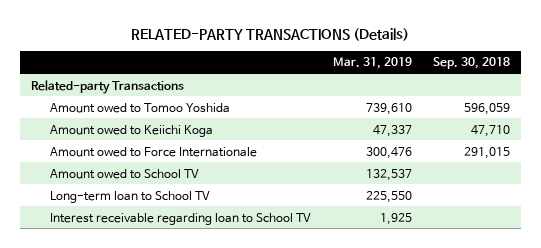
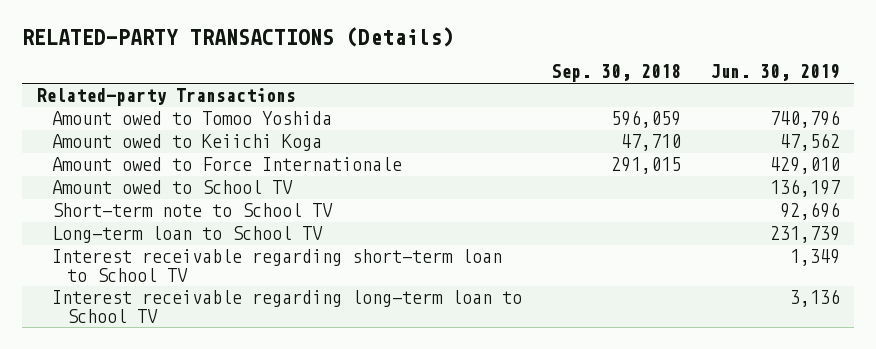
- | Mar. 31, 2019 | Sep. 30, 2018
+ | Sep. 30, 2018 | Jun. 30, 2019
+ Short-term note to School TV | | 92,696
- Interest receivable regarding loan to School TV | 1,925 |
+ Interest receivable regarding short-term loan to School TV | | 1,349
+ Interest receivable regarding long-term loan to School TV | | 3,136

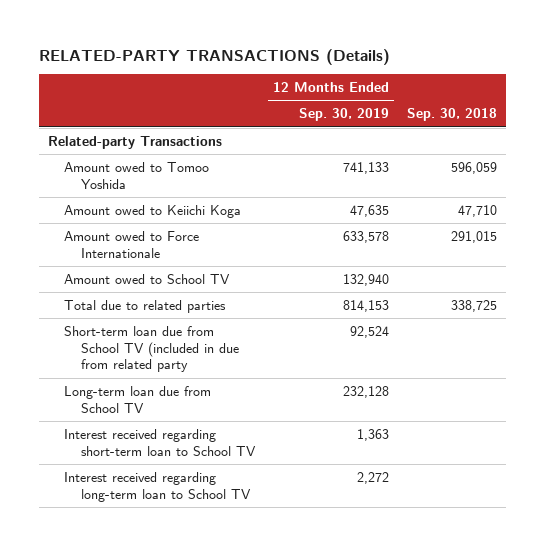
- | Sep. 30, 2018 | Jun. 30, 2019
+ | 12 Months Ended Sep. 30, 2019 | Sep. 30, 2018
- Short-term note to School TV | | 92,696
- Long-term loan to School TV | | 231,739
- Interest receivable regarding short-term loan to School TV | | 1,349
- Interest receivable regarding long-term loan to School TV | | 3,136
+ Total due to related parties | 814,153 | 338,725
+ Short-term loan due from School TV (included in due from related party | 92,524 |
+ Long-term loan due from School TV | 232,128 |
+ Interest received regarding short-term loan to School TV | 1,363 |
+ Interest received regarding long-term loan to School TV | 2,272 |

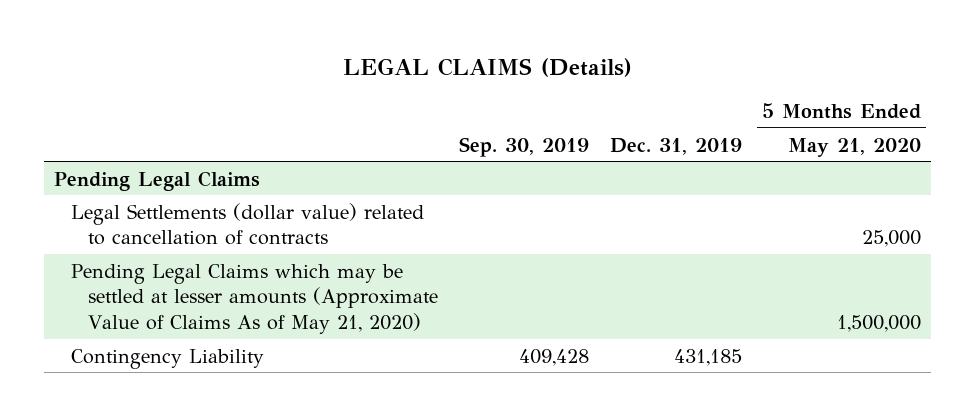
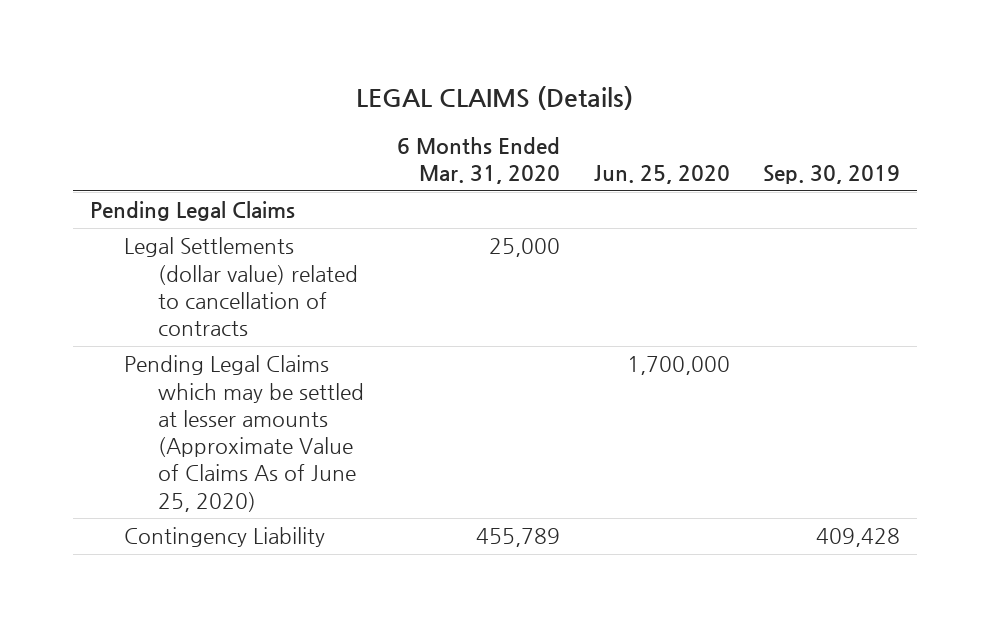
- | Sep. 30, 2019 | Dec. 31, 2019 | 5 Months Ended May 21, 2020
+ | 6 Months Ended Mar. 31, 2020 | Jun. 25, 2020 | Sep. 30, 2019
- Pending Legal Claims which may be settled at lesser amounts (Approximate Value of Claims As of May 21, 2020) | | | 1,500,000
+ Pending Legal Claims which may be settled at lesser amounts (Approximate Value of Claims As of June 25, 2020) | | 1,700,000 |

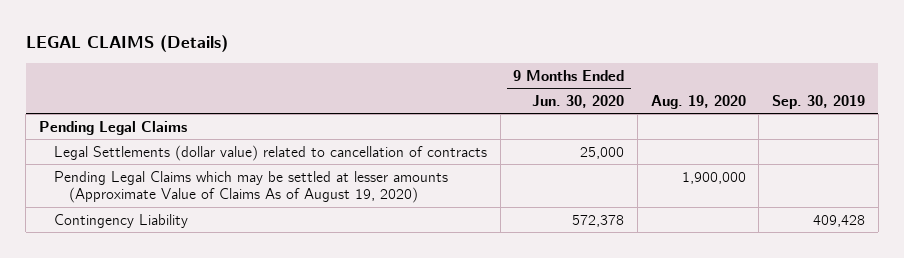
- | 6 Months Ended Mar. 31, 2020 | Jun. 25, 2020 | Sep. 30, 2019
+ | 9 Months Ended Jun. 30, 2020 | Aug. 19, 2020 | Sep. 30, 2019
- Pending Legal Claims which may be settled at lesser amounts (Approximate Value of Claims As of June 25, 2020) | | 1,700,000 |
+ Pending Legal Claims which may be settled at lesser amounts (Approximate Value of Claims As of August 19, 2020) | | 1,900,000 |

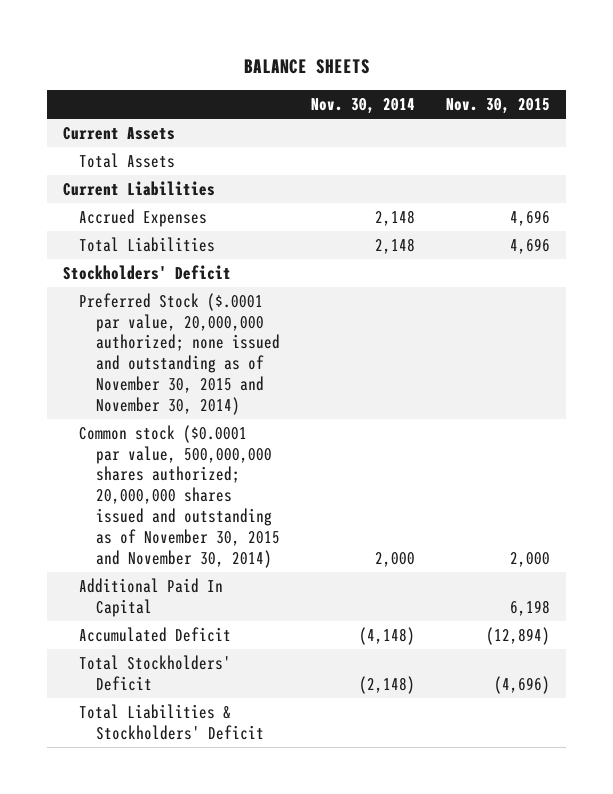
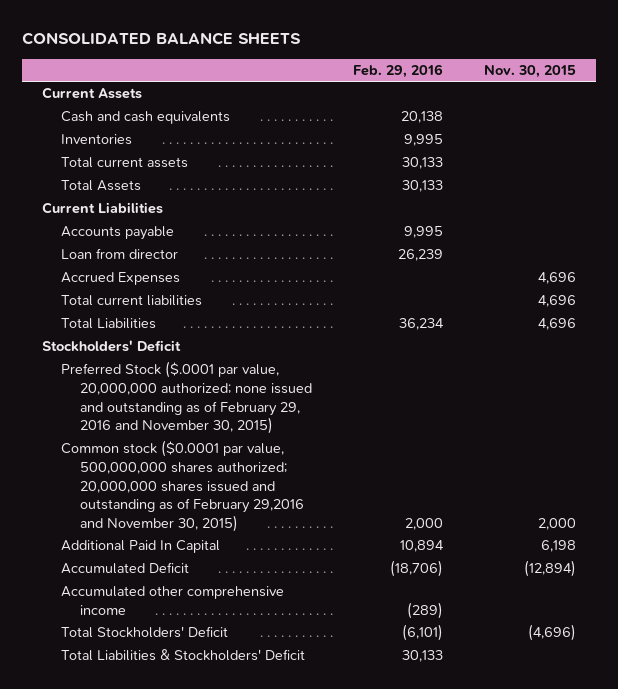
- BALANCE SHEETS
+ CONSOLIDATED BALANCE SHEETS
- | Nov. 30, 2014 | Nov. 30, 2015
+ | Feb. 29, 2016 | Nov. 30, 2015
+ Cash and cash equivalents | 20,138 |
+ Inventories | 9,995 |
+ Total current assets | 30,133 |
+ Accounts payable | 9,995 |
+ Loan from director | 26,239 |
+ Total current liabilities | | 4,696
- Preferred Stock ($.0001 par value, 20,000,000 authorized; none issued and outstanding as of November 30, 2015 and November 30, 2014)
- Common stock ($0.0001 par value, 500,000,000 shares authorized; 20,000,000 shares issued and outstanding as of November 30, 2015 and November 30, 2014) | 2,000 | 2,000
+ Preferred Stock ($.0001 par value, 20,000,000 authorized; none issued and outstanding as of February 29, 2016 and November 30, 2015)
+ Common stock ($0.0001 par value, 500,000,000 shares authorized; 20,000,000 shares issued and outstanding as of February 29,2016 and November 30, 2015) | 2,000 | 2,000
+ Accumulated other comprehensive income | (289) |

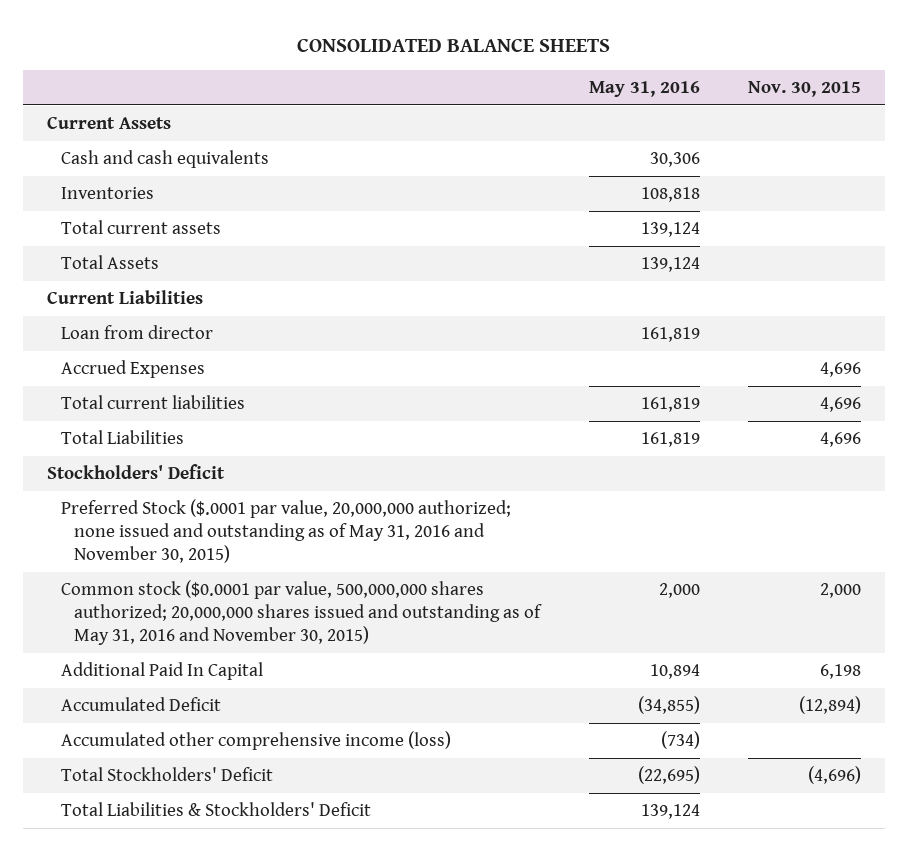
- | Feb. 29, 2016 | Nov. 30, 2015
+ | May 31, 2016 | Nov. 30, 2015
- Accounts payable | 9,995 |
- Preferred Stock ($.0001 par value, 20,000,000 authorized; none issued and outstanding as of February 29, 2016 and November 30, 2015)
- Common stock ($0.0001 par value, 500,000,000 shares authorized; 20,000,000 shares issued and outstanding as of February 29,2016 and November 30, 2015) | 2,000 | 2,000
+ Preferred Stock ($.0001 par value, 20,000,000 authorized; none issued and outstanding as of May 31, 2016 and November 30, 2015)
+ Common stock ($0.0001 par value, 500,000,000 shares authorized; 20,000,000 shares issued and outstanding as of May 31, 2016 and November 30, 2015) | 2,000 | 2,000
- Accumulated other comprehensive income | (289) |
+ Accumulated other comprehensive income (loss) | (734) |

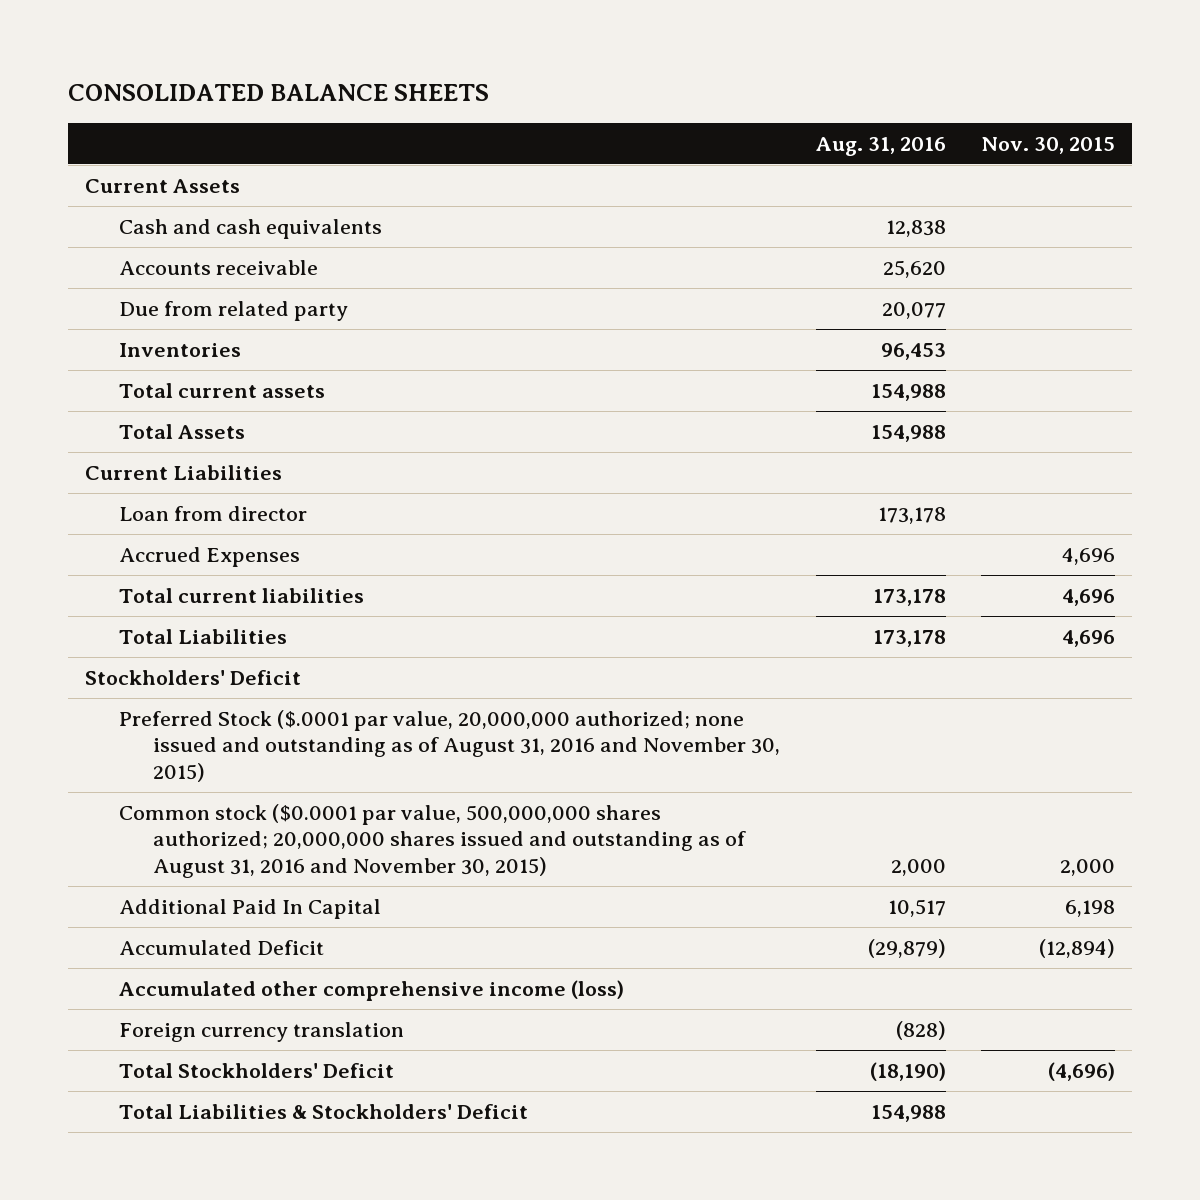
- | May 31, 2016 | Nov. 30, 2015
+ | Aug. 31, 2016 | Nov. 30, 2015
+ Accounts receivable | 25,620 |
+ Due from related party | 20,077 |
- Preferred Stock ($.0001 par value, 20,000,000 authorized; none issued and outstanding as of May 31, 2016 and November 30, 2015)
- Common stock ($0.0001 par value, 500,000,000 shares authorized; 20,000,000 shares issued and outstanding as of May 31, 2016 and November 30, 2015) | 2,000 | 2,000
+ Preferred Stock ($.0001 par value, 20,000,000 authorized; none issued and outstanding as of August 31, 2016 and November 30, 2015)
+ Common stock ($0.0001 par value, 500,000,000 shares authorized; 20,000,000 shares issued and outstanding as of August 31, 2016 and November 30, 2015) | 2,000 | 2,000
+ Foreign currency translation | (828) |

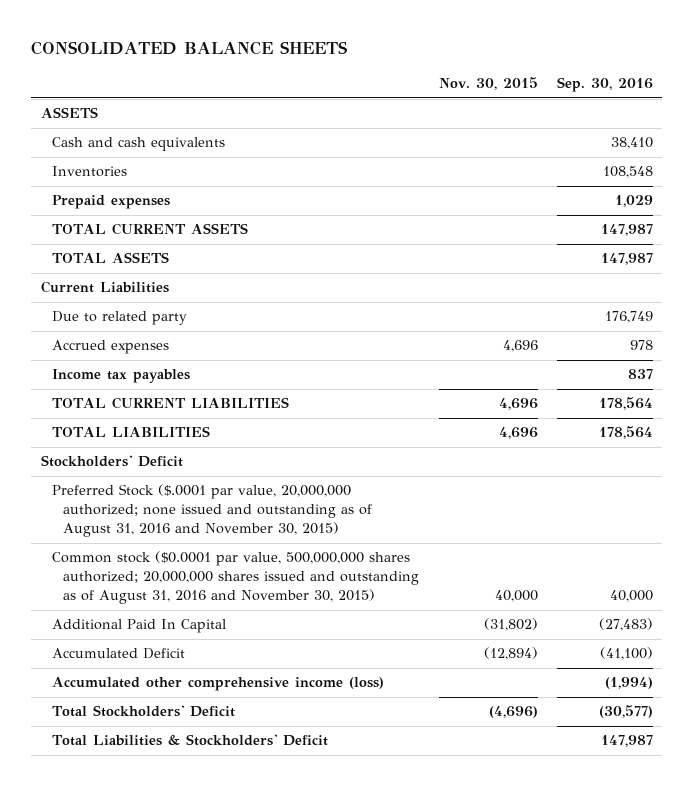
- | Aug. 31, 2016 | Nov. 30, 2015
+ | Nov. 30, 2015 | Sep. 30, 2016
- Current Assets
+ ASSETS
- Accounts receivable | 25,620 |
- Due from related party | 20,077 |
- Total current assets | 154,988 |
- Total Assets | 154,988 |
+ Prepaid expenses | | 1,029
+ TOTAL CURRENT ASSETS | | 147,987
+ TOTAL ASSETS | | 147,987
- Loan from director | 173,178 |
- Accrued Expenses | | 4,696
- Total current liabilities | 173,178 | 4,696
- Total Liabilities | 173,178 | 4,696
+ Due to related party | | 176,749
+ Accrued expenses | 4,696 | 978
+ Income tax payables | | 837
+ TOTAL CURRENT LIABILITIES | 4,696 | 178,564
+ TOTAL LIABILITIES | 4,696 | 178,564
- Common stock ($0.0001 par value, 500,000,000 shares authorized; 20,000,000 shares issued and outstanding as of August 31, 2016 and November 30, 2015) | 2,000 | 2,000
- Additional Paid In Capital | 10,517 | 6,198
+ Common stock ($0.0001 par value, 500,000,000 shares authorized; 20,000,000 shares issued and outstanding as of August 31, 2016 and November 30, 2015) | 40,000 | 40,000
+ Additional Paid In Capital | (31,802) | (27,483)
- Foreign currency translation | (828) |

